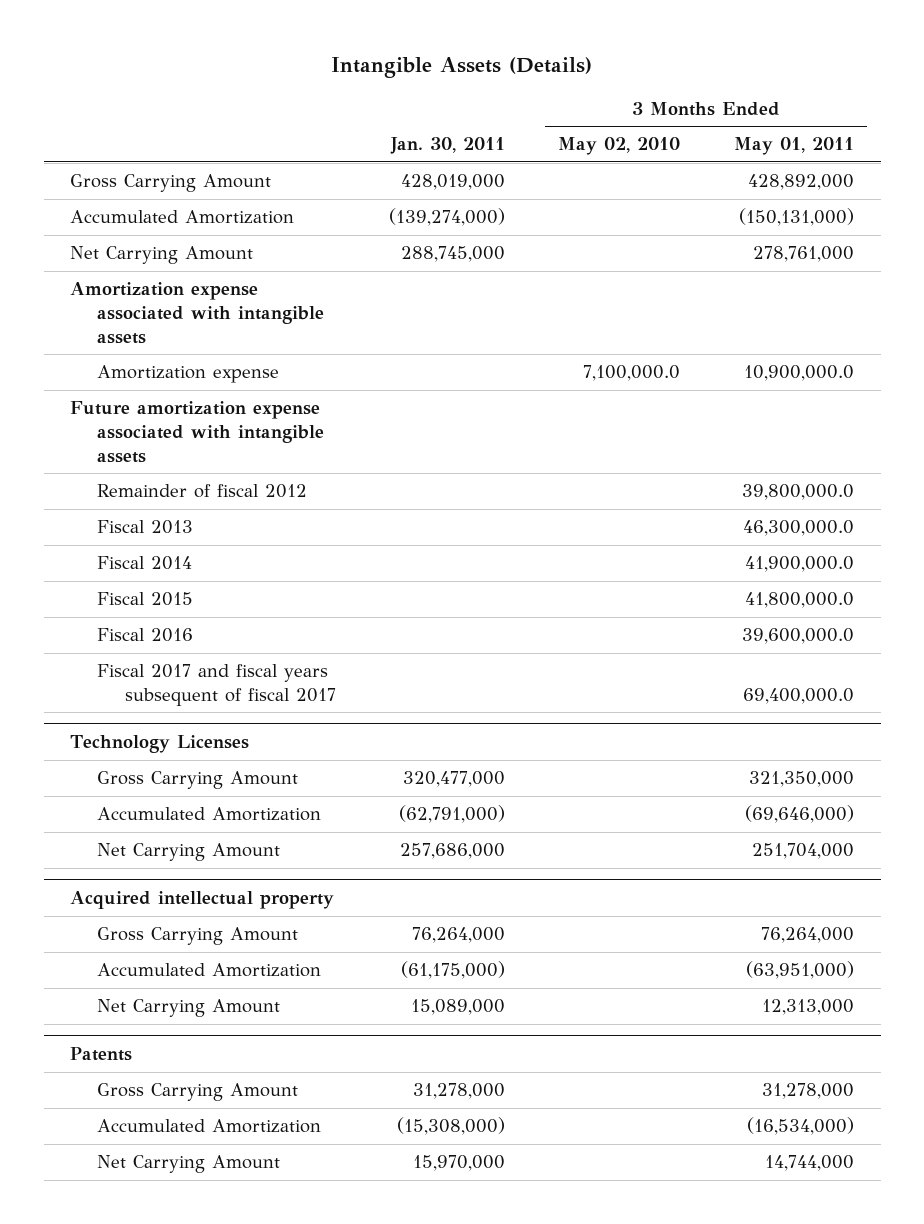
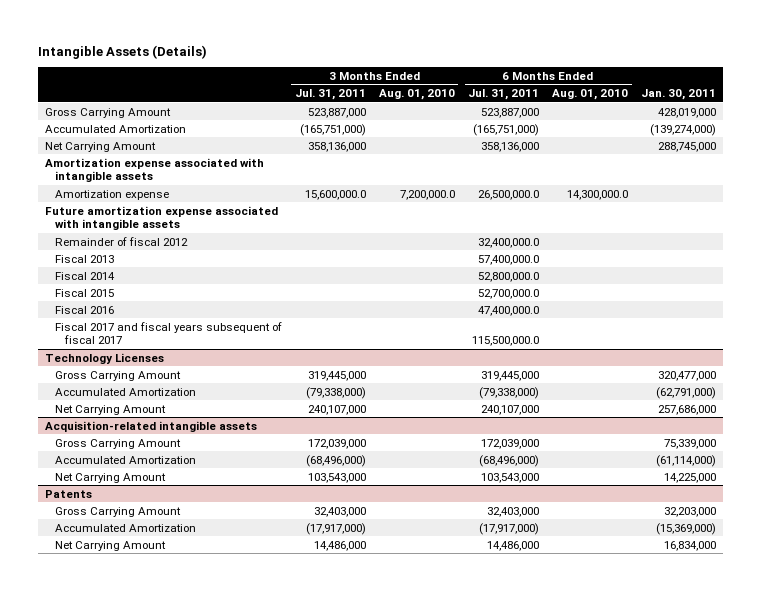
- | Jan. 30, 2011 | 3 Months Ended May 02, 2010 | 3 Months Ended May 01, 2011
+ | 3 Months Ended Jul. 31, 2011 | 3 Months Ended Aug. 01, 2010 | 6 Months Ended Jul. 31, 2011 | 6 Months Ended Aug. 01, 2010 | Jan. 30, 2011
- Acquired intellectual property
- Gross Carrying Amount | 76,264,000 | | 76,264,000
- Accumulated Amortization | (61,175,000) | | (63,951,000)
- Net Carrying Amount | 15,089,000 | | 12,313,000
+ Acquisition-related intangible assets
+ Gross Carrying Amount | 172,039,000 | | 172,039,000 | | 75,339,000
+ Accumulated Amortization | (68,496,000) | | (68,496,000) | | (61,114,000)
+ Net Carrying Amount | 103,543,000 | | 103,543,000 | | 14,225,000
@ Patents
- Gross Carrying Amount | 31,278,000 | | 31,278,000
- Accumulated Amortization | (15,308,000) | | (16,534,000)
- Net Carrying Amount | 15,970,000 | | 14,744,000
+ Gross Carrying Amount | 32,403,000 | | 32,403,000 | | 32,203,000
+ Accumulated Amortization | (17,917,000) | | (17,917,000) | | (15,369,000)
+ Net Carrying Amount | 14,486,000 | | 14,486,000 | | 16,834,000

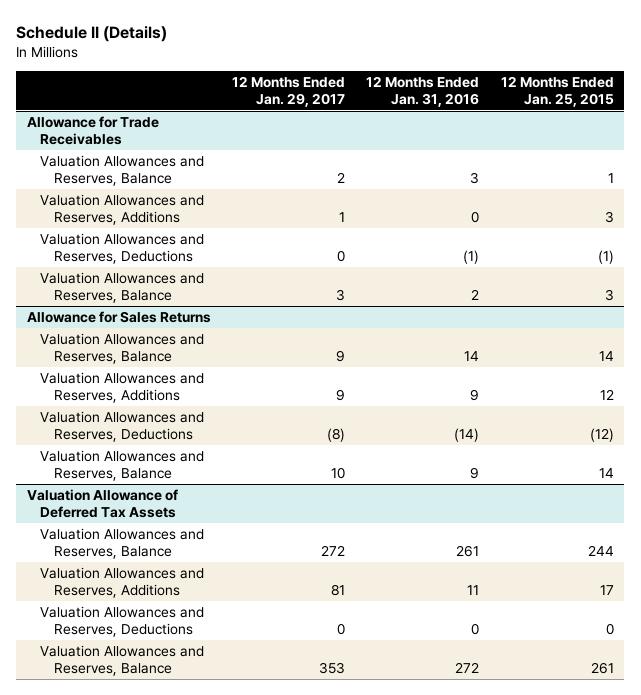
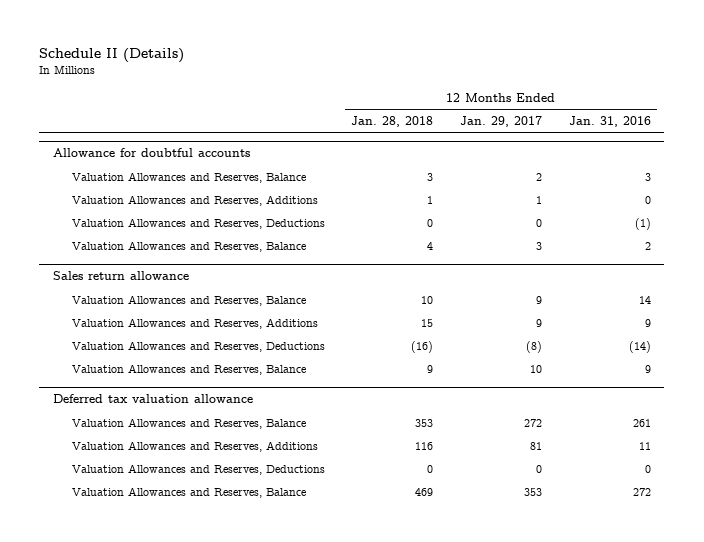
- | 12 Months Ended Jan. 29, 2017 | 12 Months Ended Jan. 31, 2016 | 12 Months Ended Jan. 25, 2015
+ | 12 Months Ended Jan. 28, 2018 | 12 Months Ended Jan. 29, 2017 | 12 Months Ended Jan. 31, 2016
- Allowance for Trade Receivables
+ Allowance for doubtful accounts
- Allowance for Sales Returns
+ Sales return allowance
- Valuation Allowance of Deferred Tax Assets
+ Deferred tax valuation allowance

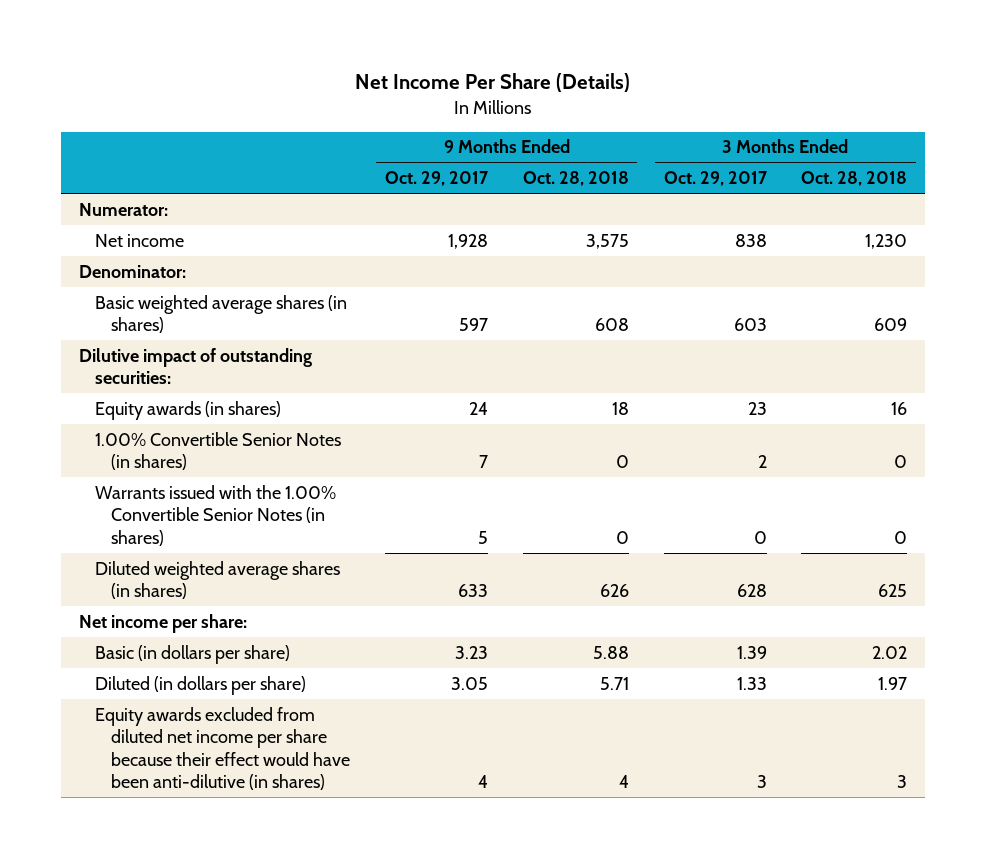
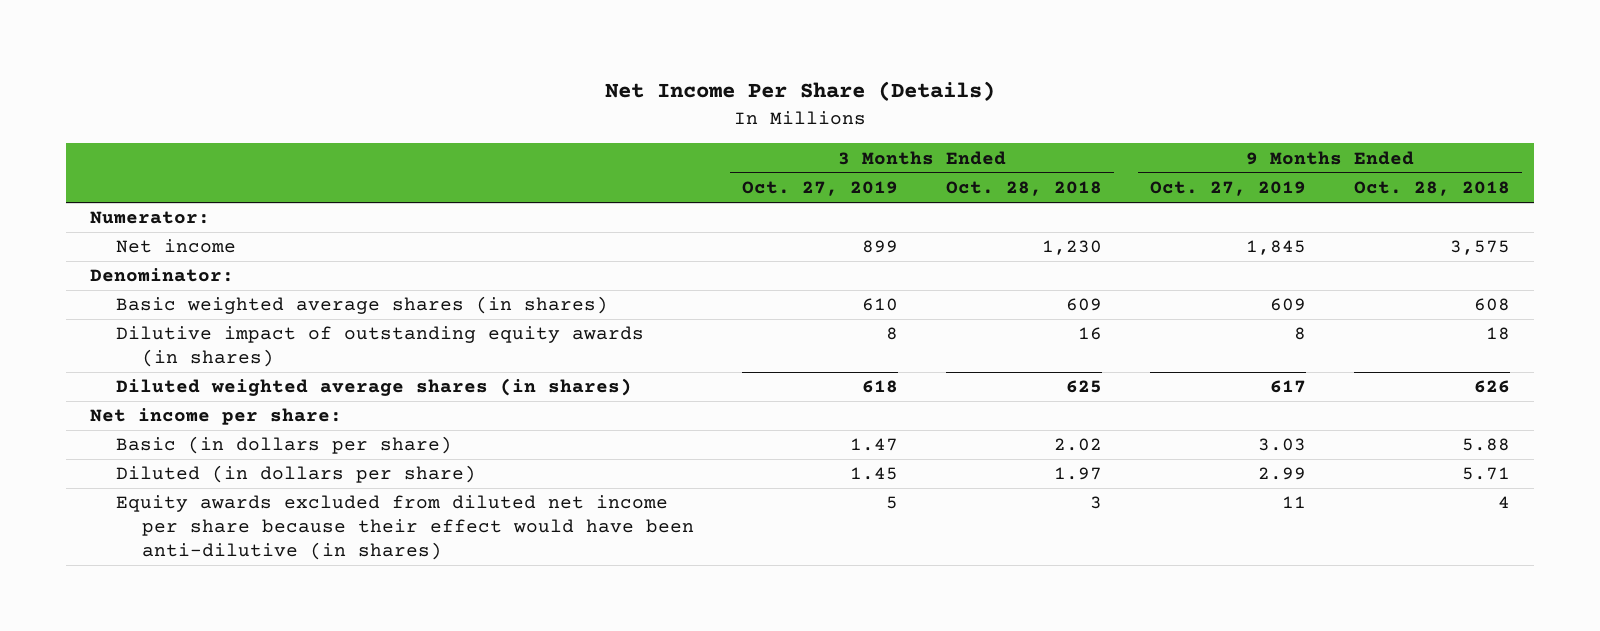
- | 9 Months Ended Oct. 29, 2017 | 9 Months Ended Oct. 28, 2018 | 3 Months Ended Oct. 29, 2017 | 3 Months Ended Oct. 28, 2018
+ | 3 Months Ended Oct. 27, 2019 | 3 Months Ended Oct. 28, 2018 | 9 Months Ended Oct. 27, 2019 | 9 Months Ended Oct. 28, 2018
- Dilutive impact of outstanding securities:
- Equity awards (in shares) | 24 | 18 | 23 | 16
- 1.00% Convertible Senior Notes (in shares) | 7 | 0 | 2 | 0
- Warrants issued with the 1.00% Convertible Senior Notes (in shares) | 5 | 0 | 0 | 0
+ Dilutive impact of outstanding equity awards (in shares) | 8 | 16 | 8 | 18

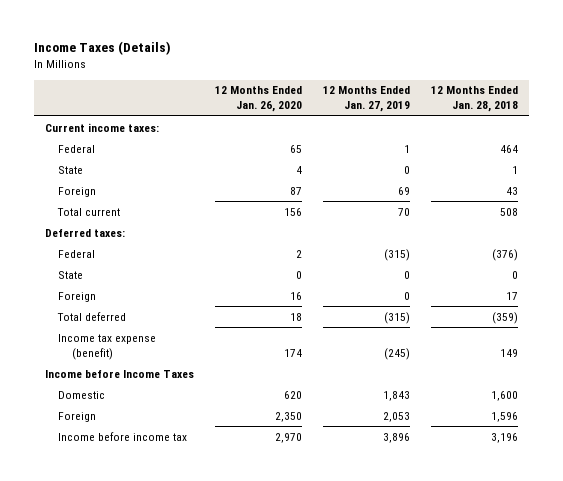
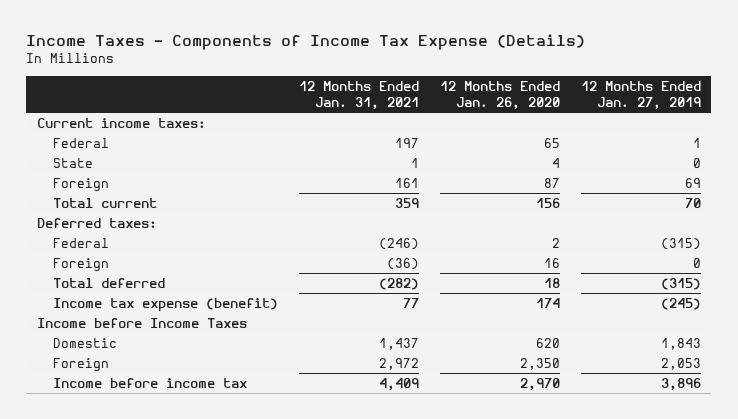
- Income Taxes (Details)
+ Income Taxes - Components of Income Tax Expense (Details)
- | 12 Months Ended Jan. 26, 2020 | 12 Months Ended Jan. 27, 2019 | 12 Months Ended Jan. 28, 2018
+ | 12 Months Ended Jan. 31, 2021 | 12 Months Ended Jan. 26, 2020 | 12 Months Ended Jan. 27, 2019
- State | 0 | 0 | 0

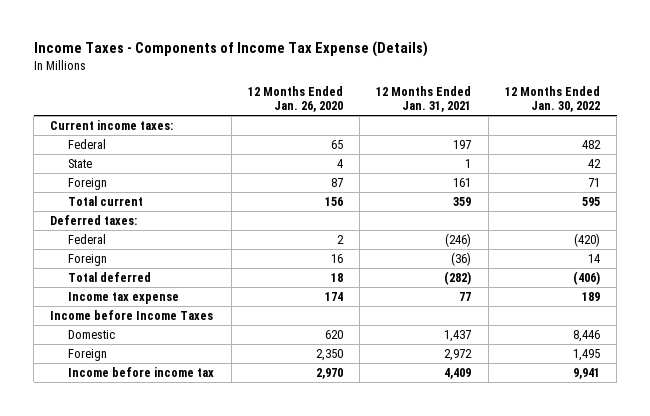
- | 12 Months Ended Jan. 31, 2021 | 12 Months Ended Jan. 26, 2020 | 12 Months Ended Jan. 27, 2019
+ | 12 Months Ended Jan. 26, 2020 | 12 Months Ended Jan. 31, 2021 | 12 Months Ended Jan. 30, 2022
- Income tax expense (benefit) | 77 | 174 | (245)
+ Income tax expense | 174 | 77 | 189

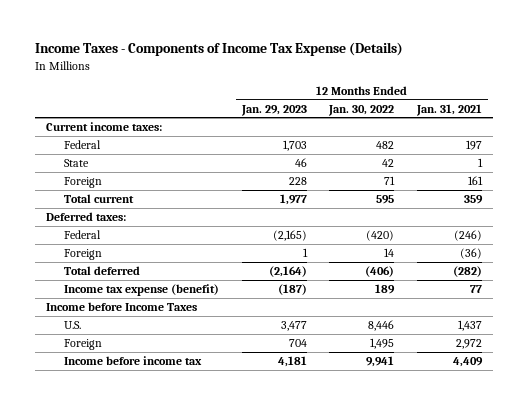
- | 12 Months Ended Jan. 26, 2020 | 12 Months Ended Jan. 31, 2021 | 12 Months Ended Jan. 30, 2022
+ | 12 Months Ended Jan. 29, 2023 | 12 Months Ended Jan. 30, 2022 | 12 Months Ended Jan. 31, 2021
- Income tax expense | 174 | 77 | 189
+ Income tax expense (benefit) | (187) | 189 | 77
- Domestic | 620 | 1,437 | 8,446
+ U.S. | 3,477 | 8,446 | 1,437

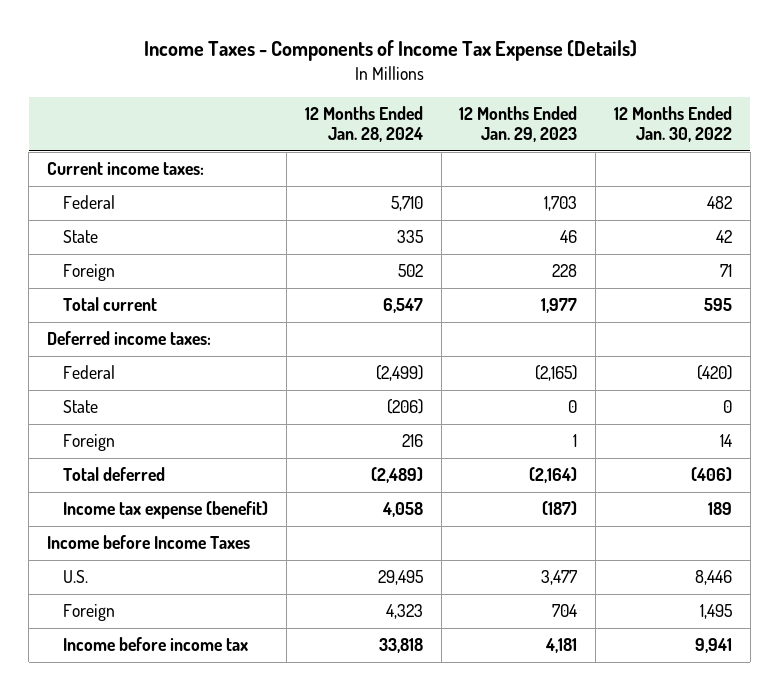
- | 12 Months Ended Jan. 29, 2023 | 12 Months Ended Jan. 30, 2022 | 12 Months Ended Jan. 31, 2021
+ | 12 Months Ended Jan. 28, 2024 | 12 Months Ended Jan. 29, 2023 | 12 Months Ended Jan. 30, 2022
- Deferred taxes:
+ Deferred income taxes:
+ State | (206) | 0 | 0

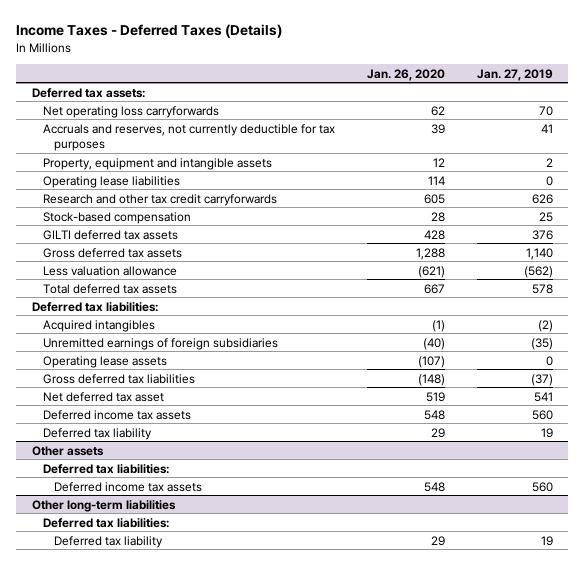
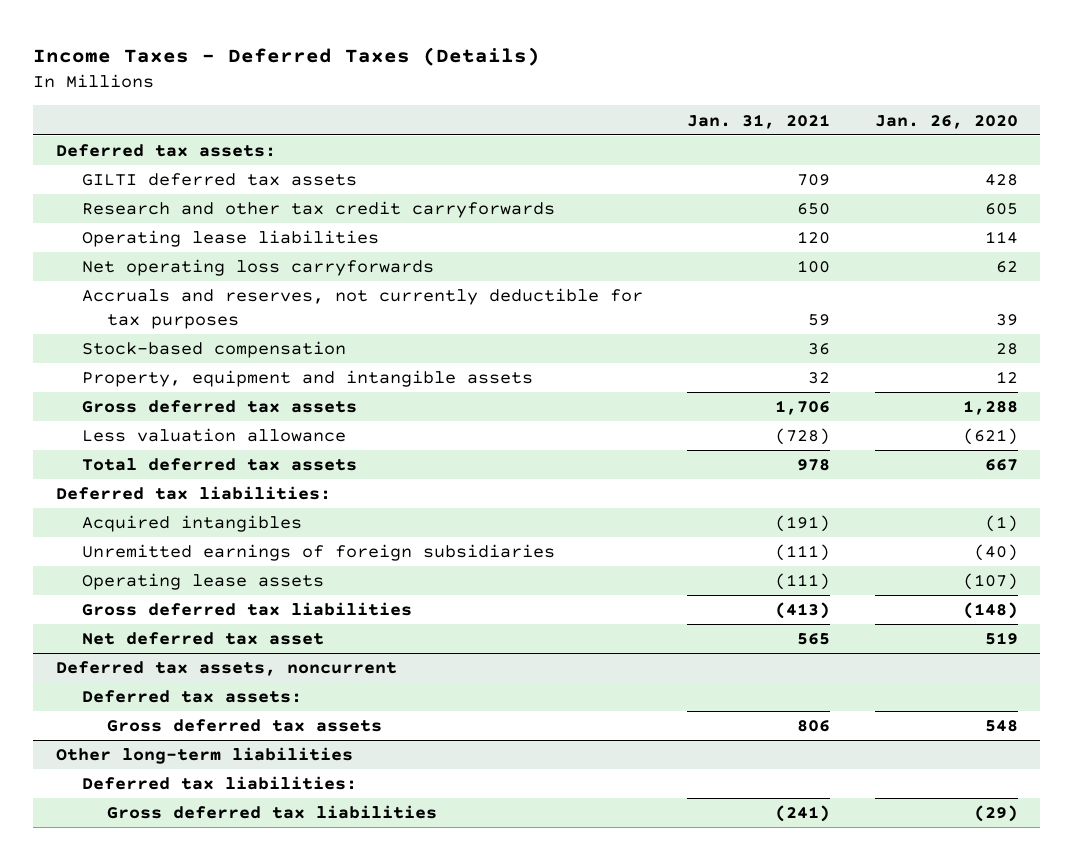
- | Jan. 26, 2020 | Jan. 27, 2019
+ | Jan. 31, 2021 | Jan. 26, 2020
moved up: GILTI deferred tax assets | 709 | 428
moved up: Research and other tax credit carryforwards | 650 | 605
moved up: Operating lease liabilities | 120 | 114
moved down: Property, equipment and intangible assets | 32 | 12
- Deferred income tax assets | 548 | 560
- Deferred tax liability | 29 | 19
- Other assets
- Deferred tax liabilities:
- Deferred income tax assets | 548 | 560
+ Deferred tax assets, noncurrent
+ Deferred tax assets:
+ Gross deferred tax assets | 806 | 548
@ Other long-term liabilities
- Deferred tax liability | 29 | 19
+ Gross deferred tax liabilities | (241) | (29)

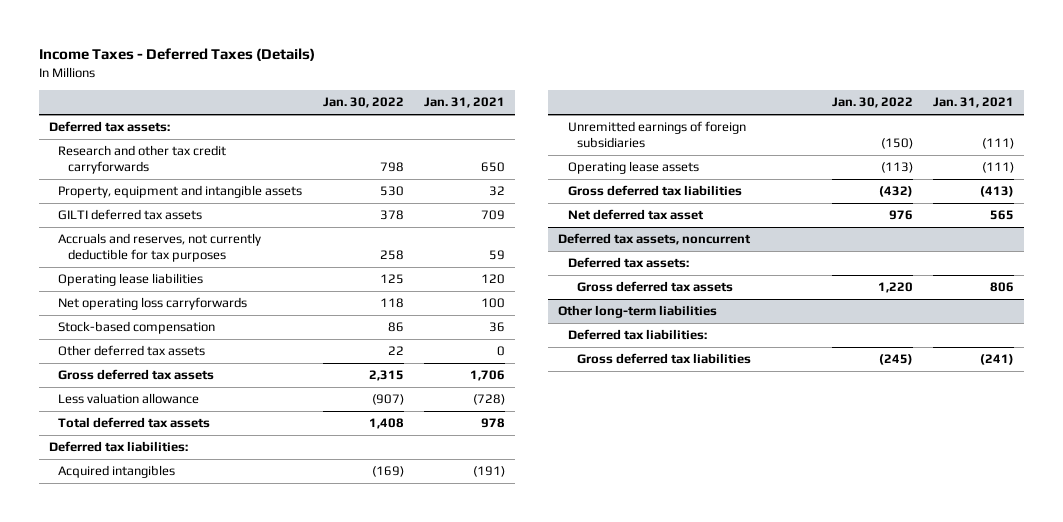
- | Jan. 31, 2021 | Jan. 26, 2020
+ | Jan. 30, 2022 | Jan. 31, 2021
moved up: Property, equipment and intangible assets | 530 | 32
moved down: GILTI deferred tax assets | 378 | 709
moved up: Accruals and reserves, not currently deductible for tax purposes | 258 | 59
+ Other deferred tax assets | 22 | 0

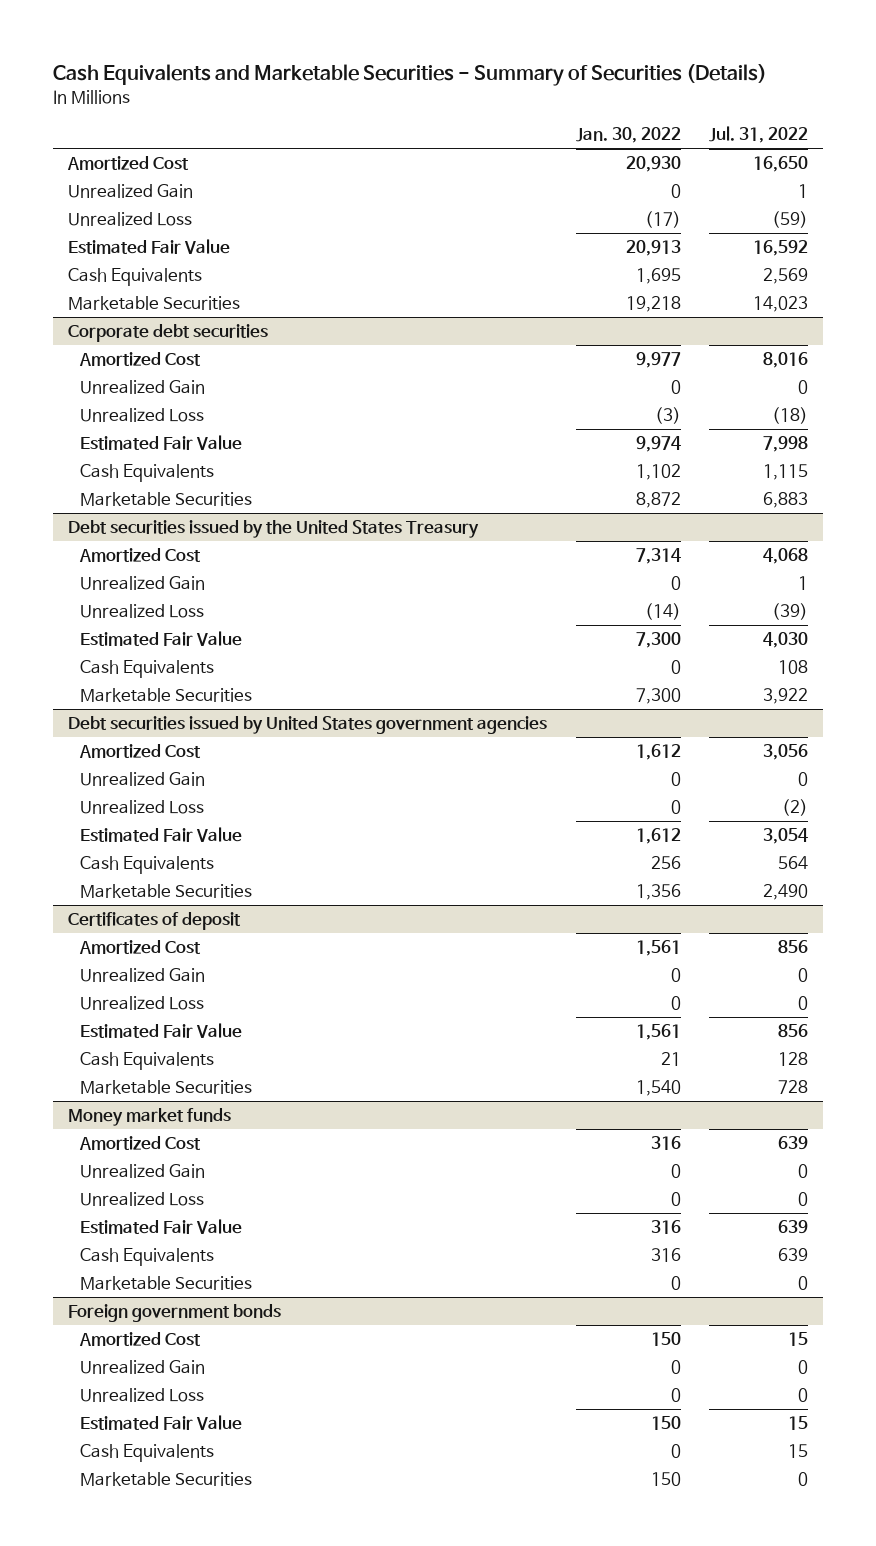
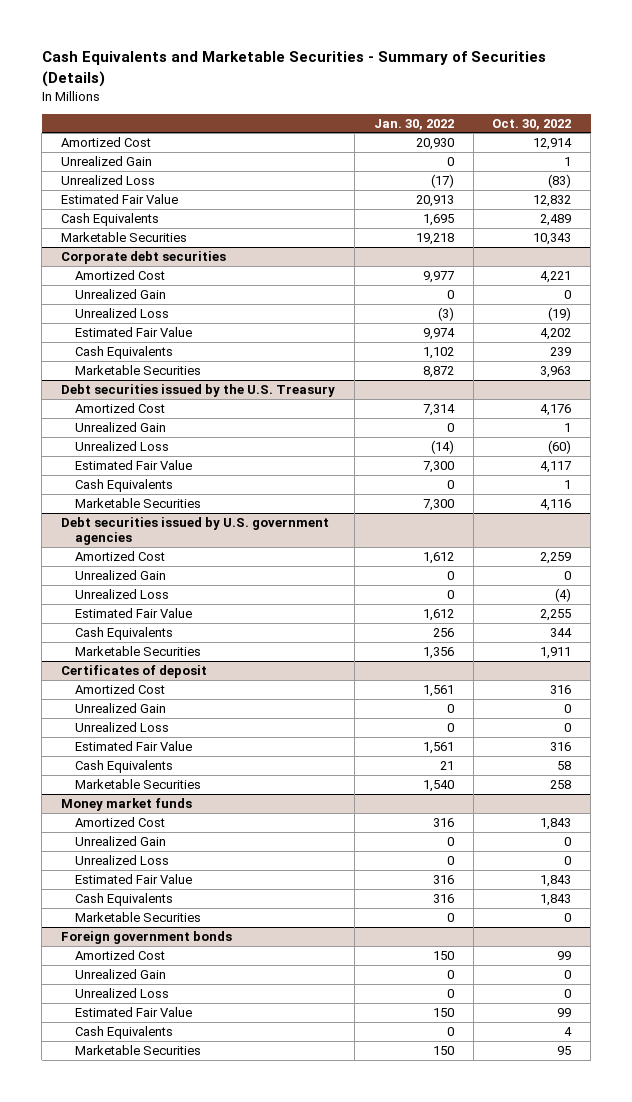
- | Jan. 30, 2022 | Jul. 31, 2022
+ | Jan. 30, 2022 | Oct. 30, 2022
- Debt securities issued by the United States Treasury
+ Debt securities issued by the U.S. Treasury
- Debt securities issued by United States government agencies
+ Debt securities issued by U.S. government agencies

